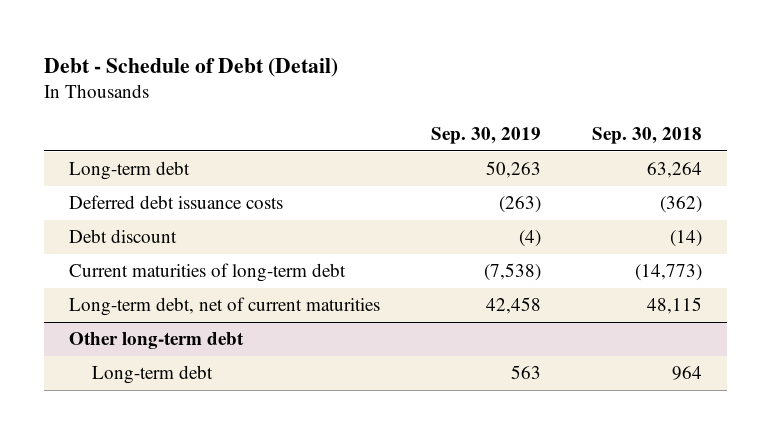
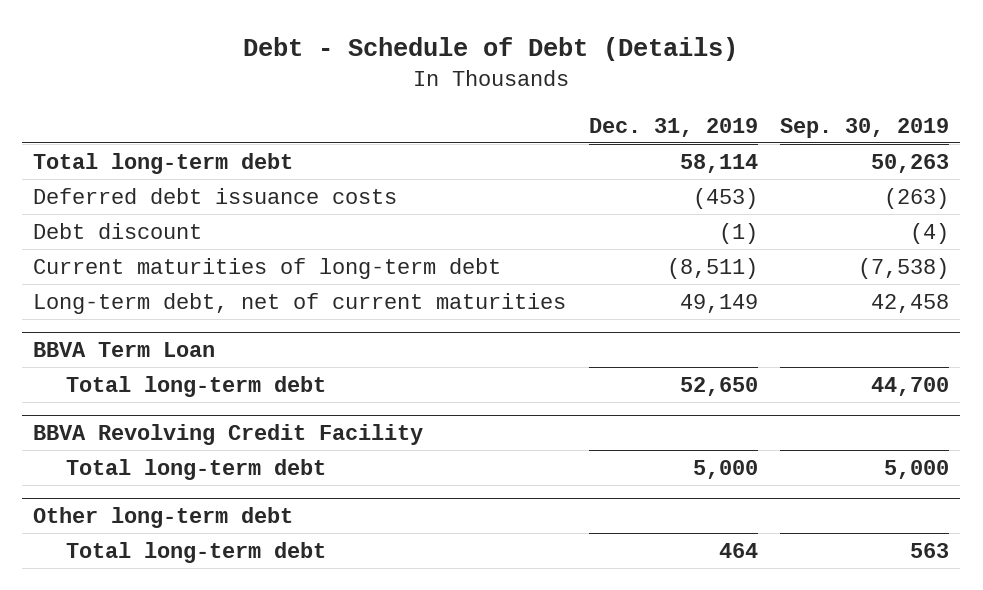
- Debt - Schedule of Debt (Detail)
+ Debt - Schedule of Debt (Details)
- | Sep. 30, 2019 | Sep. 30, 2018
+ | Dec. 31, 2019 | Sep. 30, 2019
- Long-term debt | 50,263 | 63,264
+ Total long-term debt | 58,114 | 50,263
+ BBVA Term Loan
+ Total long-term debt | 52,650 | 44,700
+ BBVA Revolving Credit Facility
+ Total long-term debt | 5,000 | 5,000
@ Other long-term debt
- Long-term debt | 563 | 964
+ Total long-term debt | 464 | 563

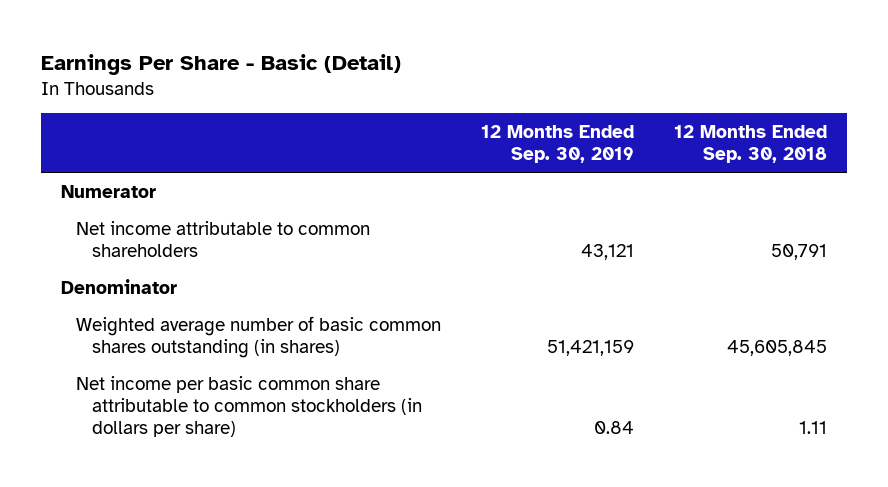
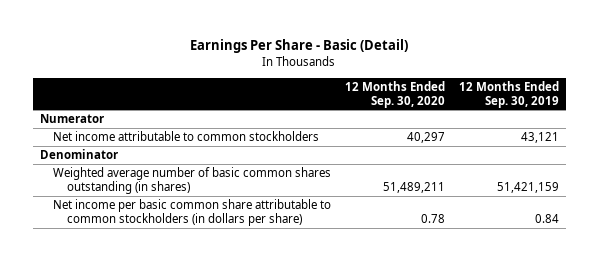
- | 12 Months Ended Sep. 30, 2019 | 12 Months Ended Sep. 30, 2018
+ | 12 Months Ended Sep. 30, 2020 | 12 Months Ended Sep. 30, 2019
- Net income attributable to common shareholders | 43,121 | 50,791
+ Net income attributable to common stockholders | 40,297 | 43,121

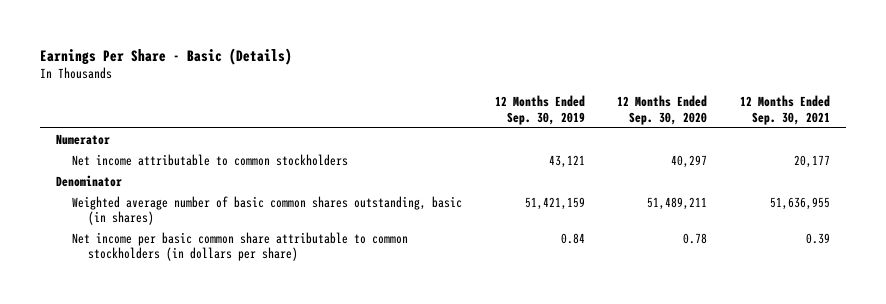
- Earnings Per Share - Basic (Detail)
+ Earnings Per Share - Basic (Details)
- | 12 Months Ended Sep. 30, 2020 | 12 Months Ended Sep. 30, 2019
+ | 12 Months Ended Sep. 30, 2019 | 12 Months Ended Sep. 30, 2020 | 12 Months Ended Sep. 30, 2021
- Weighted average number of basic common shares outstanding (in shares) | 51,489,211 | 51,421,159
+ Weighted average number of basic common shares outstanding, basic (in shares) | 51,421,159 | 51,489,211 | 51,636,955

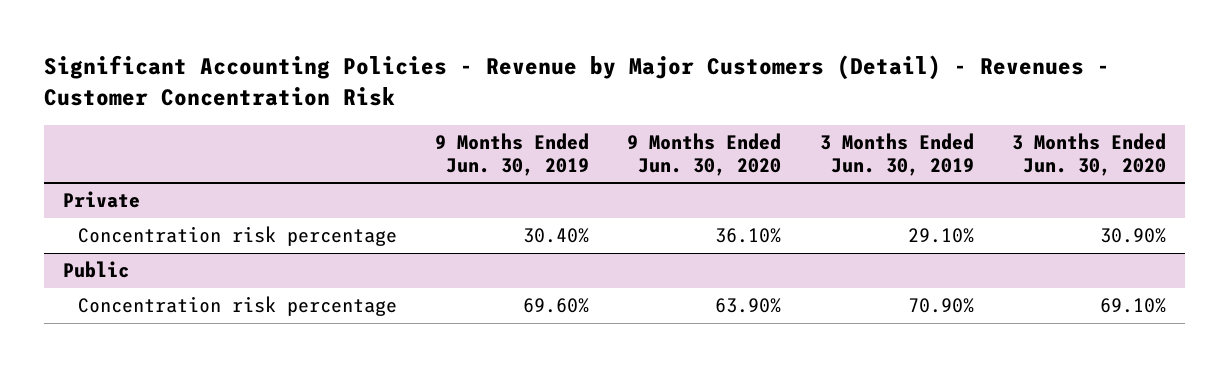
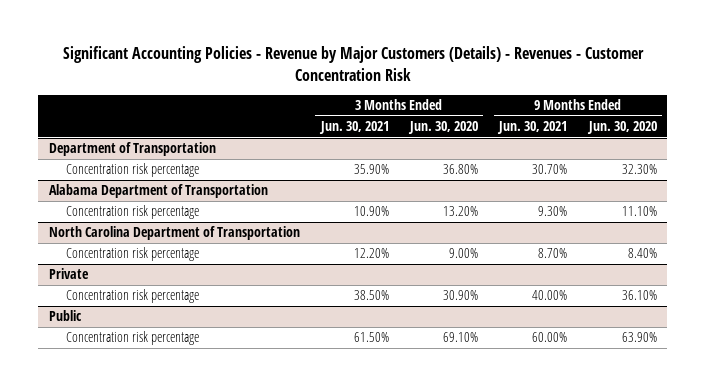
- Significant Accounting Policies - Revenue by Major Customers (Detail) - Revenues - Customer Concentration Risk
+ Significant Accounting Policies - Revenue by Major Customers (Details) - Revenues - Customer Concentration Risk
- | 9 Months Ended Jun. 30, 2019 | 9 Months Ended Jun. 30, 2020 | 3 Months Ended Jun. 30, 2019 | 3 Months Ended Jun. 30, 2020
+ | 3 Months Ended Jun. 30, 2021 | 3 Months Ended Jun. 30, 2020 | 9 Months Ended Jun. 30, 2021 | 9 Months Ended Jun. 30, 2020
+ Department of Transportation
+ Concentration risk percentage | 35.90% | 36.80% | 30.70% | 32.30%
+ Alabama Department of Transportation
+ Concentration risk percentage | 10.90% | 13.20% | 9.30% | 11.10%
+ North Carolina Department of Transportation
+ Concentration risk percentage | 12.20% | 9.00% | 8.70% | 8.40%

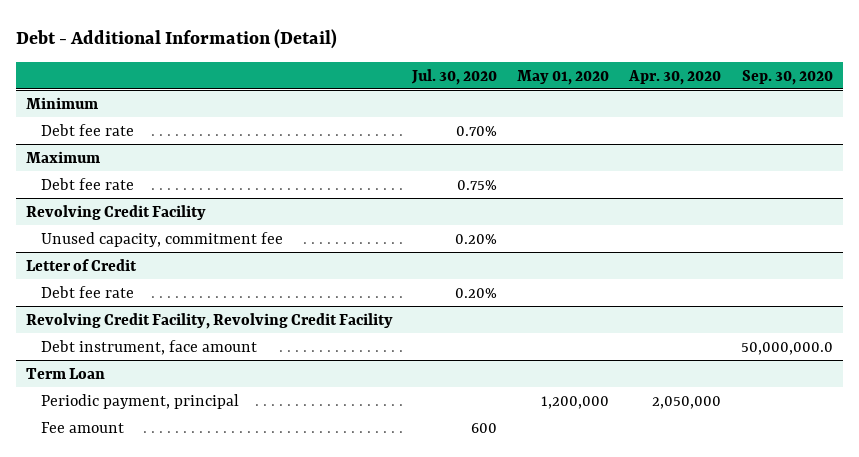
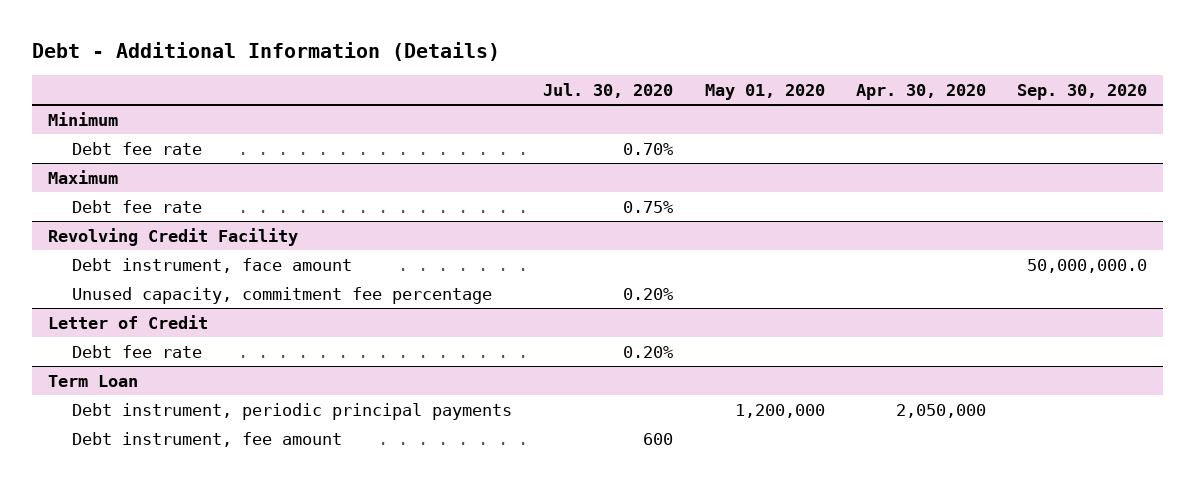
- Debt - Additional Information (Detail)
+ Debt - Additional Information (Details)
@ Revolving Credit Facility
- Unused capacity, commitment fee | 0.20% | | |
+ Debt instrument, face amount | | | | 50,000,000.0
+ Unused capacity, commitment fee percentage | 0.20% | | |
- Revolving Credit Facility, Revolving Credit Facility
- Debt instrument, face amount | | | | 50,000,000.0
@ Term Loan
- Periodic payment, principal | | 1,200,000 | 2,050,000 |
- Fee amount | 600 | | |
+ Debt instrument, periodic principal payments | | 1,200,000 | 2,050,000 |
+ Debt instrument, fee amount | 600 | | |

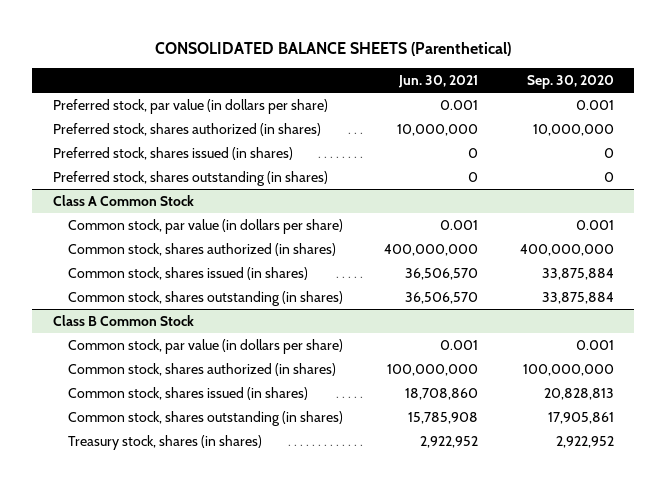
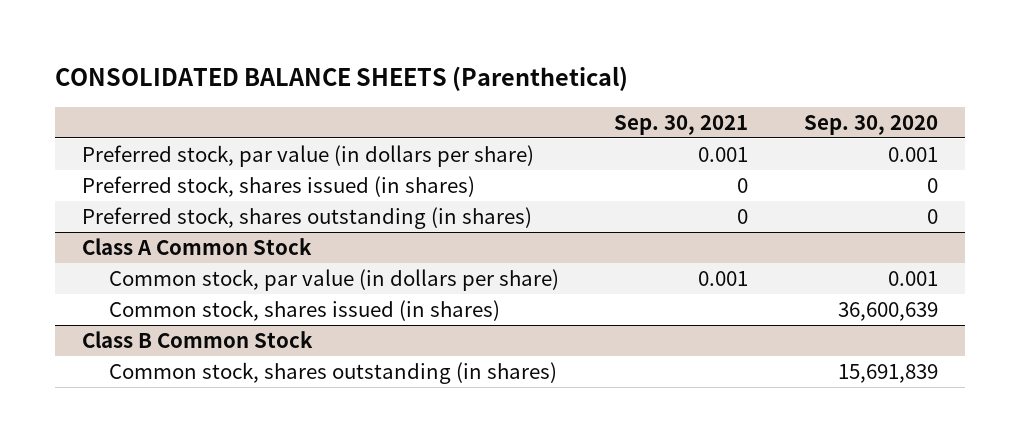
- | Jun. 30, 2021 | Sep. 30, 2020
+ | Sep. 30, 2021 | Sep. 30, 2020
- Preferred stock, shares authorized (in shares) | 10,000,000 | 10,000,000
@ Class A Common Stock
- Common stock, shares authorized (in shares) | 400,000,000 | 400,000,000
- Common stock, shares issued (in shares) | 36,506,570 | 33,875,884
- Common stock, shares outstanding (in shares) | 36,506,570 | 33,875,884
+ Common stock, shares issued (in shares) | | 36,600,639
@ Class B Common Stock
- Common stock, par value (in dollars per share) | 0.001 | 0.001
- Common stock, shares authorized (in shares) | 100,000,000 | 100,000,000
- Common stock, shares issued (in shares) | 18,708,860 | 20,828,813
- Common stock, shares outstanding (in shares) | 15,785,908 | 17,905,861
- Treasury stock, shares (in shares) | 2,922,952 | 2,922,952
+ Common stock, shares outstanding (in shares) | | 15,691,839

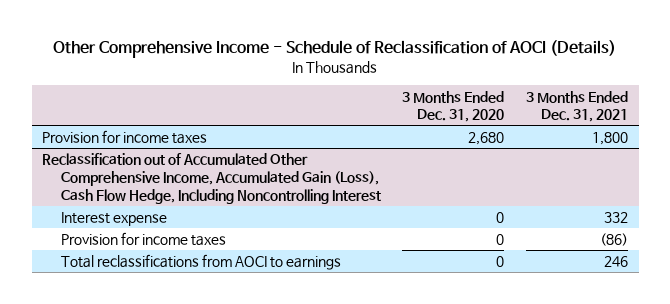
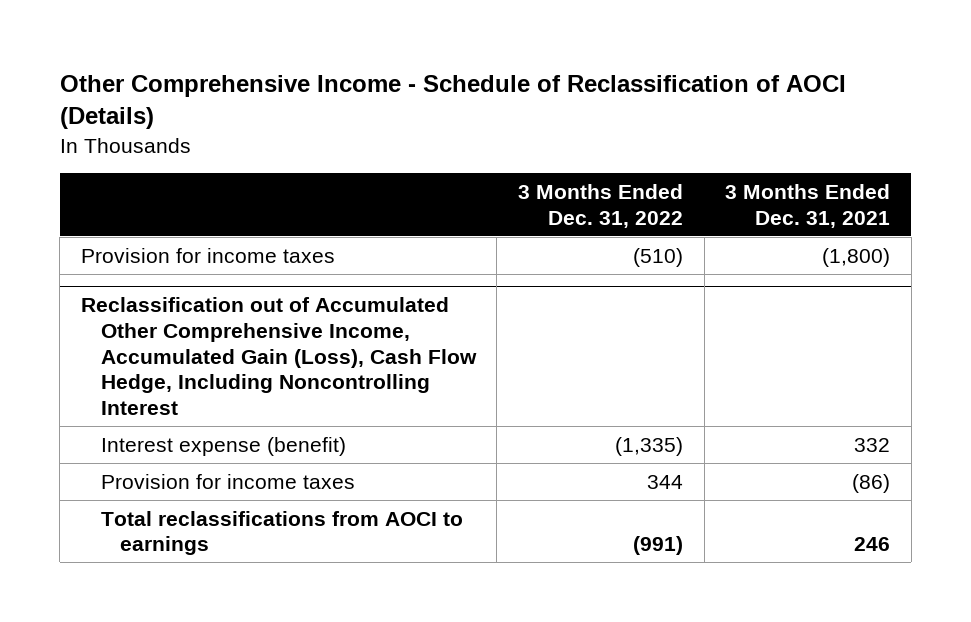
- | 3 Months Ended Dec. 31, 2020 | 3 Months Ended Dec. 31, 2021
+ | 3 Months Ended Dec. 31, 2022 | 3 Months Ended Dec. 31, 2021
- Provision for income taxes | 2,680 | 1,800
+ Provision for income taxes | (510) | (1,800)
@ Reclassification out of Accumulated Other Comprehensive Income, Accumulated Gain (Loss), Cash Flow Hedge, Including Noncontrolling Interest
- Interest expense | 0 | 332
+ Interest expense (benefit) | (1,335) | 332

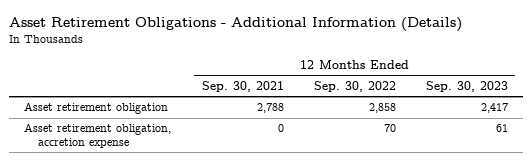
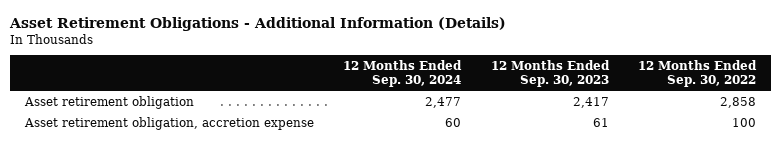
- | 12 Months Ended Sep. 30, 2021 | 12 Months Ended Sep. 30, 2022 | 12 Months Ended Sep. 30, 2023
+ | 12 Months Ended Sep. 30, 2024 | 12 Months Ended Sep. 30, 2023 | 12 Months Ended Sep. 30, 2022
- Asset retirement obligation, accretion expense | 0 | 70 | 61
+ Asset retirement obligation, accretion expense | 60 | 61 | 100

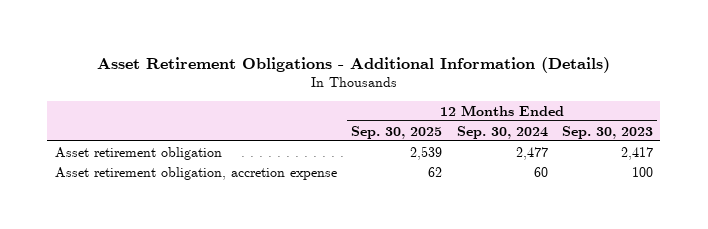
- | 12 Months Ended Sep. 30, 2024 | 12 Months Ended Sep. 30, 2023 | 12 Months Ended Sep. 30, 2022
+ | 12 Months Ended Sep. 30, 2025 | 12 Months Ended Sep. 30, 2024 | 12 Months Ended Sep. 30, 2023
- Asset retirement obligation, accretion expense | 60 | 61 | 100
+ Asset retirement obligation, accretion expense | 62 | 60 | 100

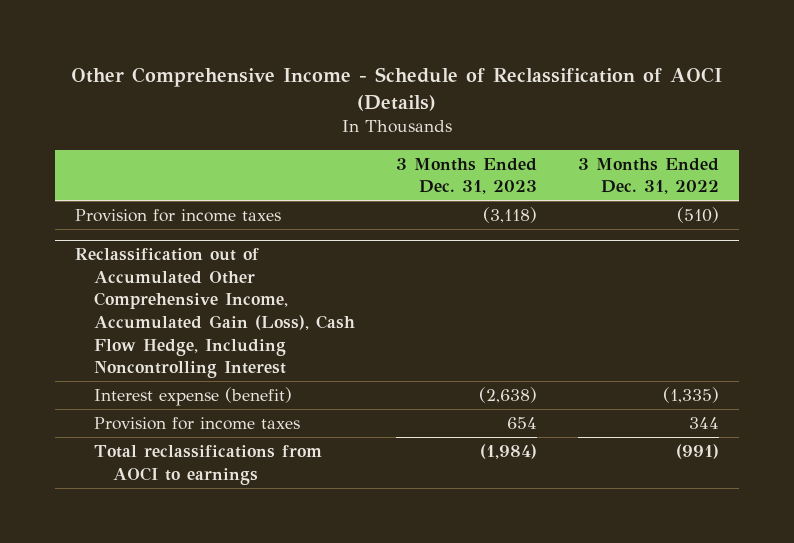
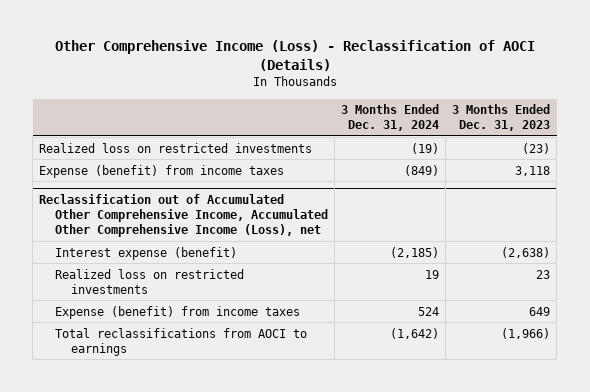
- Other Comprehensive Income - Schedule of Reclassification of AOCI (Details)
+ Other Comprehensive Income (Loss) - Reclassification of AOCI (Details)
- | 3 Months Ended Dec. 31, 2023 | 3 Months Ended Dec. 31, 2022
+ | 3 Months Ended Dec. 31, 2024 | 3 Months Ended Dec. 31, 2023
- Provision for income taxes | (3,118) | (510)
- Reclassification out of Accumulated Other Comprehensive Income, Accumulated Gain (Loss), Cash Flow Hedge, Including Noncontrolling Interest
+ Realized loss on restricted investments | (19) | (23)
+ Expense (benefit) from income taxes | (849) | 3,118
+ Reclassification out of Accumulated Other Comprehensive Income, Accumulated Other Comprehensive Income (Loss), net
- Provision for income taxes | 654 | 344
- Total reclassifications from AOCI to earnings | (1,984) | (991)
+ Realized loss on restricted investments | 19 | 23
+ Expense (benefit) from income taxes | 524 | 649
+ Total reclassifications from AOCI to earnings | (1,642) | (1,966)

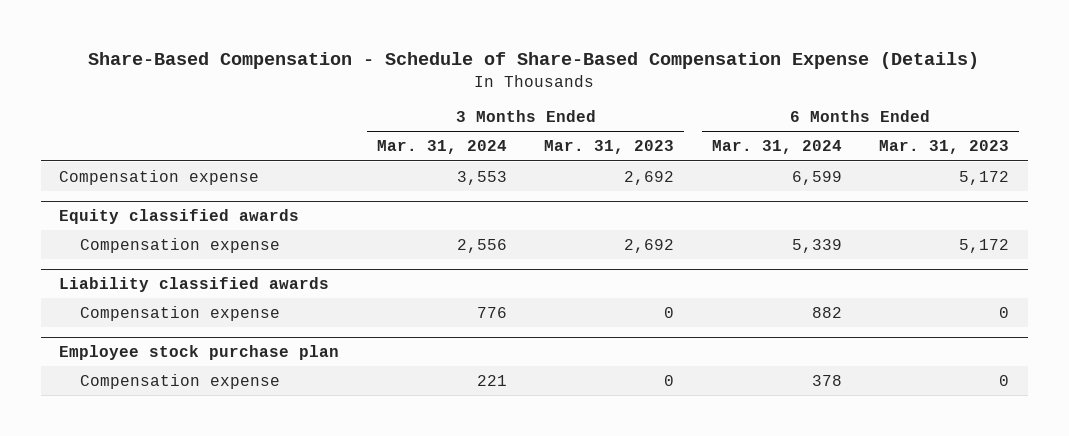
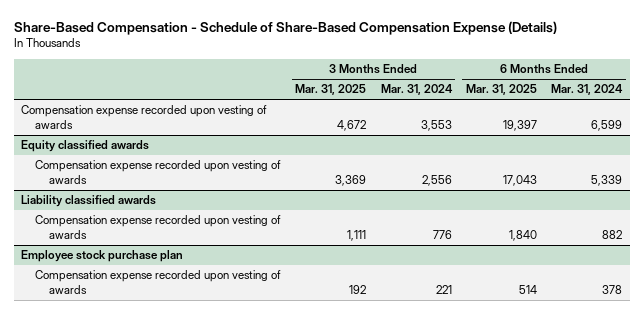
- | 3 Months Ended Mar. 31, 2024 | 3 Months Ended Mar. 31, 2023 | 6 Months Ended Mar. 31, 2024 | 6 Months Ended Mar. 31, 2023
+ | 3 Months Ended Mar. 31, 2025 | 3 Months Ended Mar. 31, 2024 | 6 Months Ended Mar. 31, 2025 | 6 Months Ended Mar. 31, 2024
- Compensation expense | 3,553 | 2,692 | 6,599 | 5,172
+ Compensation expense recorded upon vesting of awards | 4,672 | 3,553 | 19,397 | 6,599
@ Equity classified awards
- Compensation expense | 2,556 | 2,692 | 5,339 | 5,172
+ Compensation expense recorded upon vesting of awards | 3,369 | 2,556 | 17,043 | 5,339
@ Liability classified awards
- Compensation expense | 776 | 0 | 882 | 0
+ Compensation expense recorded upon vesting of awards | 1,111 | 776 | 1,840 | 882
@ Employee stock purchase plan
- Compensation expense | 221 | 0 | 378 | 0
+ Compensation expense recorded upon vesting of awards | 192 | 221 | 514 | 378

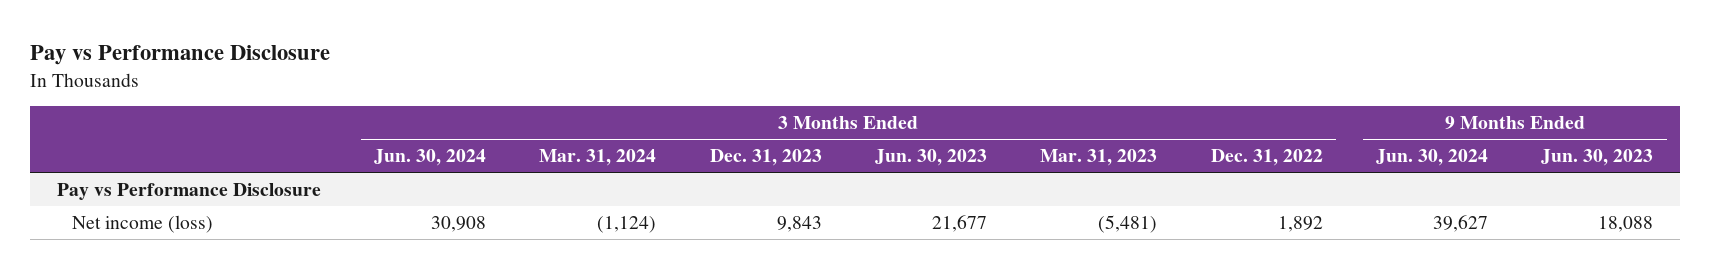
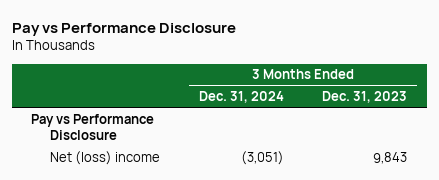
- | 3 Months Ended Jun. 30, 2024 | 3 Months Ended Mar. 31, 2024 | 3 Months Ended Dec. 31, 2023 | 3 Months Ended Jun. 30, 2023 | 3 Months Ended Mar. 31, 2023 | 3 Months Ended Dec. 31, 2022 | 9 Months Ended Jun. 30, 2024 | 9 Months Ended Jun. 30, 2023
+ | 3 Months Ended Dec. 31, 2024 | 3 Months Ended Dec. 31, 2023
- Net income (loss) | 30,908 | (1,124) | 9,843 | 21,677 | (5,481) | 1,892 | 39,627 | 18,088
+ Net (loss) income | (3,051) | 9,843

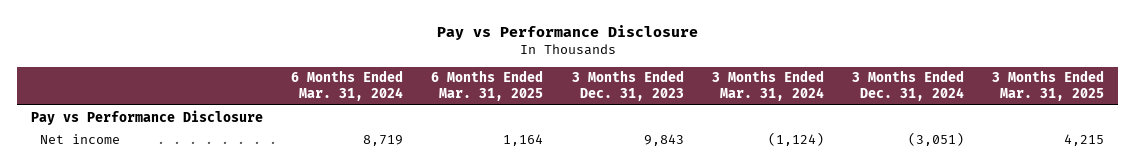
- | 3 Months Ended Dec. 31, 2024 | 3 Months Ended Dec. 31, 2023
+ | 6 Months Ended Mar. 31, 2024 | 6 Months Ended Mar. 31, 2025 | 3 Months Ended Dec. 31, 2023 | 3 Months Ended Mar. 31, 2024 | 3 Months Ended Dec. 31, 2024 | 3 Months Ended Mar. 31, 2025
- Net (loss) income | (3,051) | 9,843
+ Net income | 8,719 | 1,164 | 9,843 | (1,124) | (3,051) | 4,215

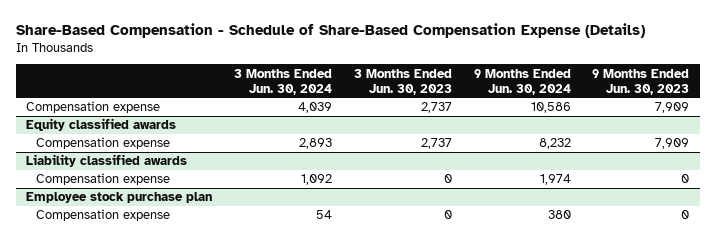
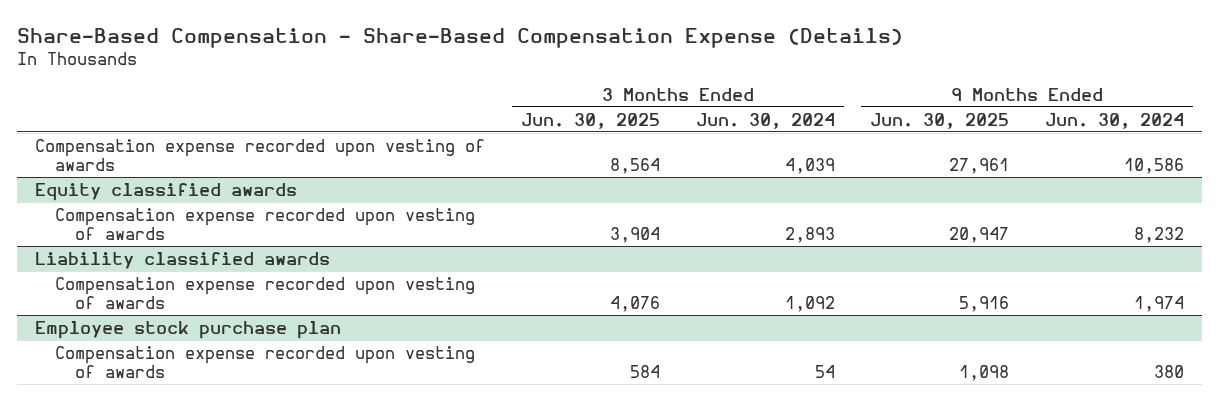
- Share-Based Compensation - Schedule of Share-Based Compensation Expense (Details)
+ Share-Based Compensation - Share-Based Compensation Expense (Details)
- | 3 Months Ended Jun. 30, 2024 | 3 Months Ended Jun. 30, 2023 | 9 Months Ended Jun. 30, 2024 | 9 Months Ended Jun. 30, 2023
+ | 3 Months Ended Jun. 30, 2025 | 3 Months Ended Jun. 30, 2024 | 9 Months Ended Jun. 30, 2025 | 9 Months Ended Jun. 30, 2024
- Compensation expense | 4,039 | 2,737 | 10,586 | 7,909
+ Compensation expense recorded upon vesting of awards | 8,564 | 4,039 | 27,961 | 10,586
@ Equity classified awards
- Compensation expense | 2,893 | 2,737 | 8,232 | 7,909
+ Compensation expense recorded upon vesting of awards | 3,904 | 2,893 | 20,947 | 8,232
@ Liability classified awards
- Compensation expense | 1,092 | 0 | 1,974 | 0
+ Compensation expense recorded upon vesting of awards | 4,076 | 1,092 | 5,916 | 1,974
@ Employee stock purchase plan
- Compensation expense | 54 | 0 | 380 | 0
+ Compensation expense recorded upon vesting of awards | 584 | 54 | 1,098 | 380

